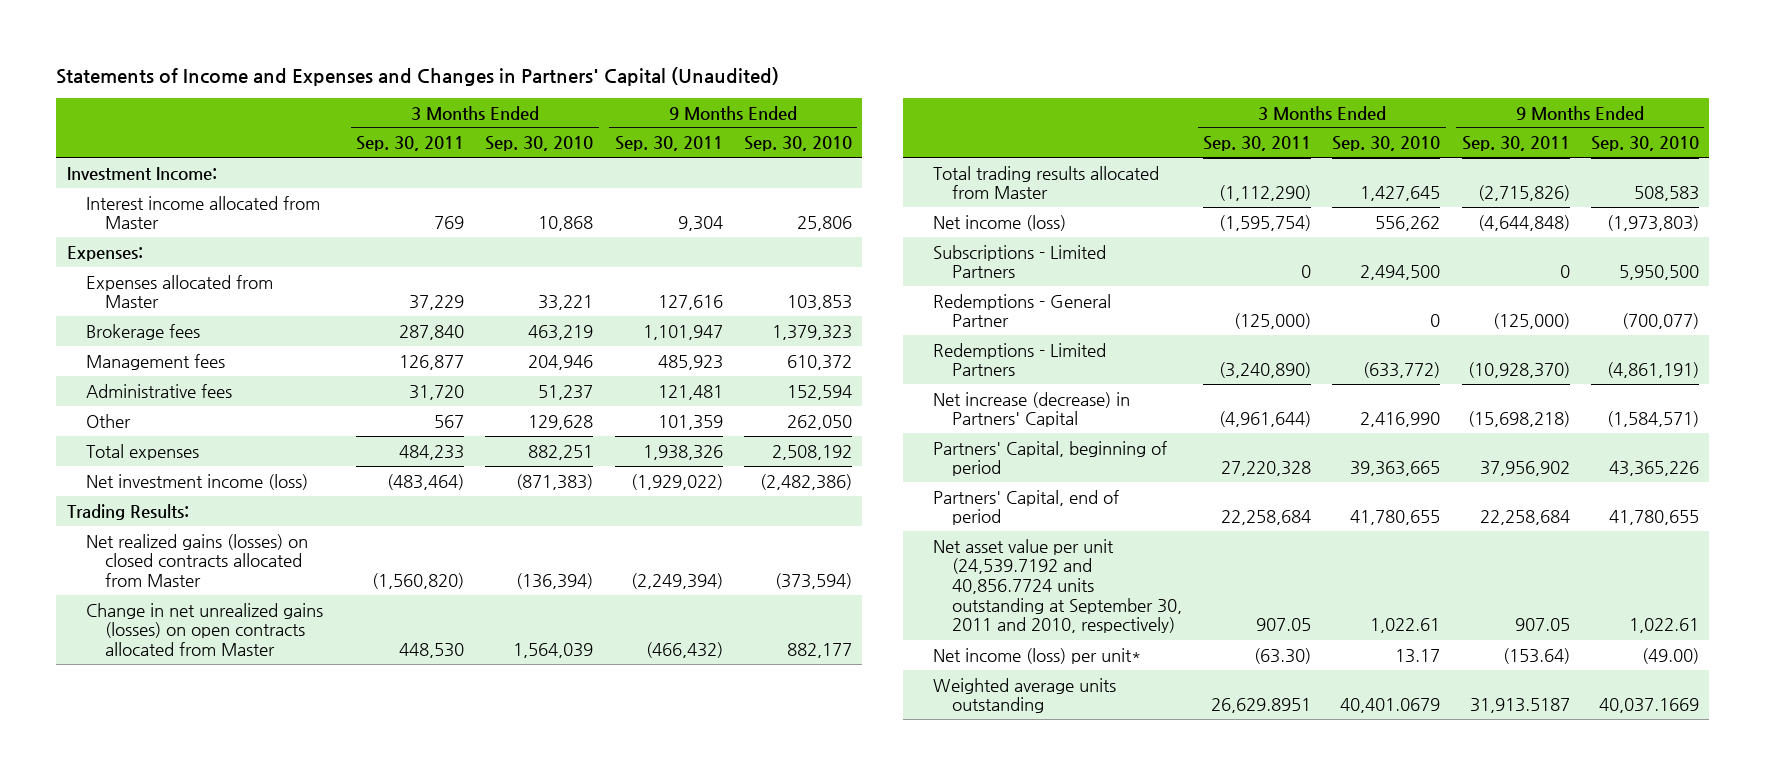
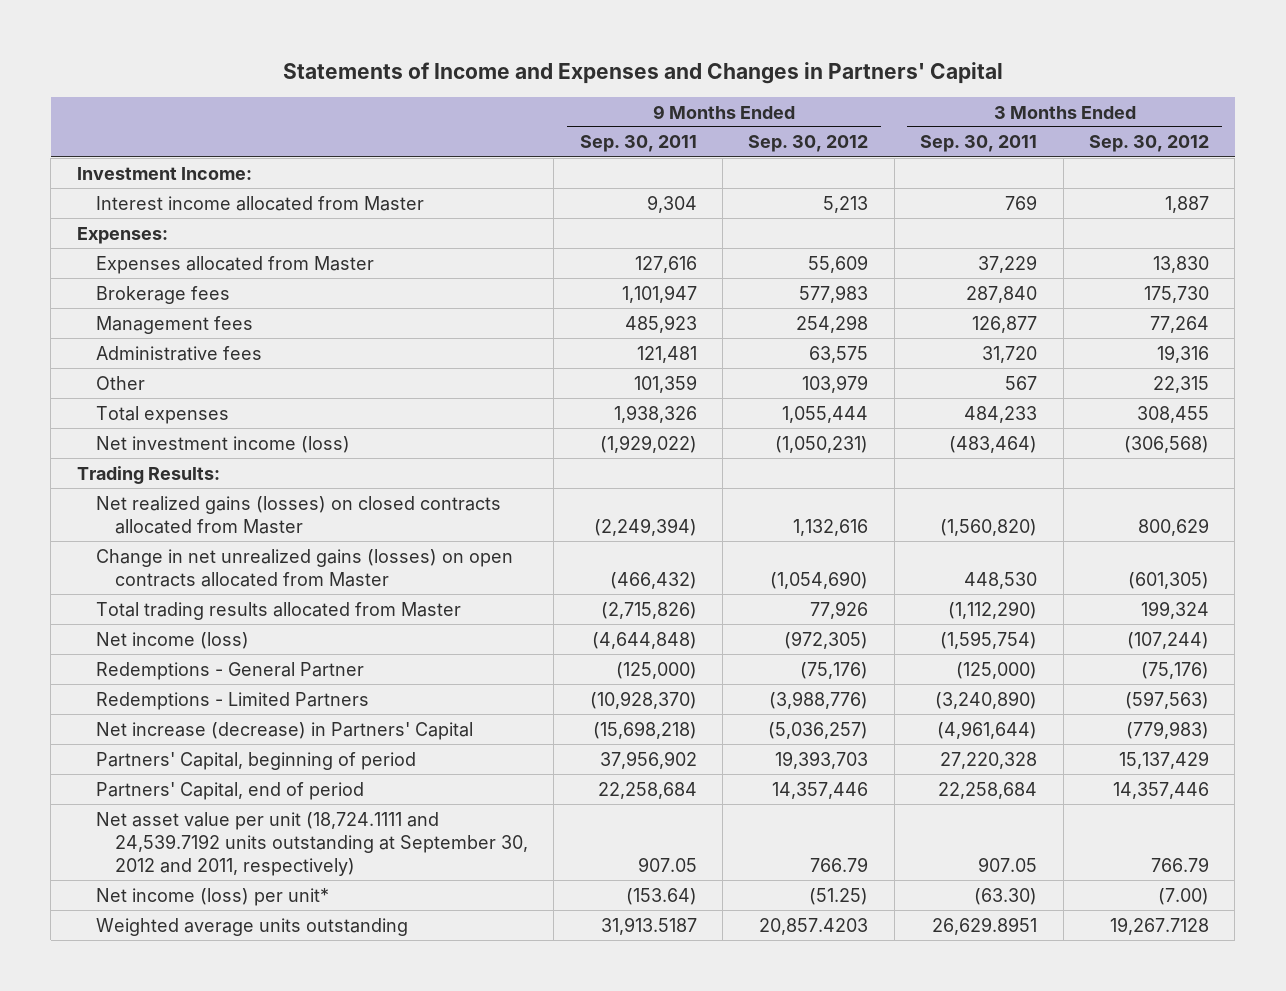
- Statements of Income and Expenses and Changes in Partners' Capital (Unaudited)
+ Statements of Income and Expenses and Changes in Partners' Capital
- | 3 Months Ended Sep. 30, 2011 | 3 Months Ended Sep. 30, 2010 | 9 Months Ended Sep. 30, 2011 | 9 Months Ended Sep. 30, 2010
+ | 9 Months Ended Sep. 30, 2011 | 9 Months Ended Sep. 30, 2012 | 3 Months Ended Sep. 30, 2011 | 3 Months Ended Sep. 30, 2012
- Subscriptions - Limited Partners | 0 | 2,494,500 | 0 | 5,950,500
- Net asset value per unit (24,539.7192 and 40,856.7724 units outstanding at September 30, 2011 and 2010, respectively) | 907.05 | 1,022.61 | 907.05 | 1,022.61
+ Net asset value per unit (18,724.1111 and 24,539.7192 units outstanding at September 30, 2012 and 2011, respectively) | 907.05 | 766.79 | 907.05 | 766.79

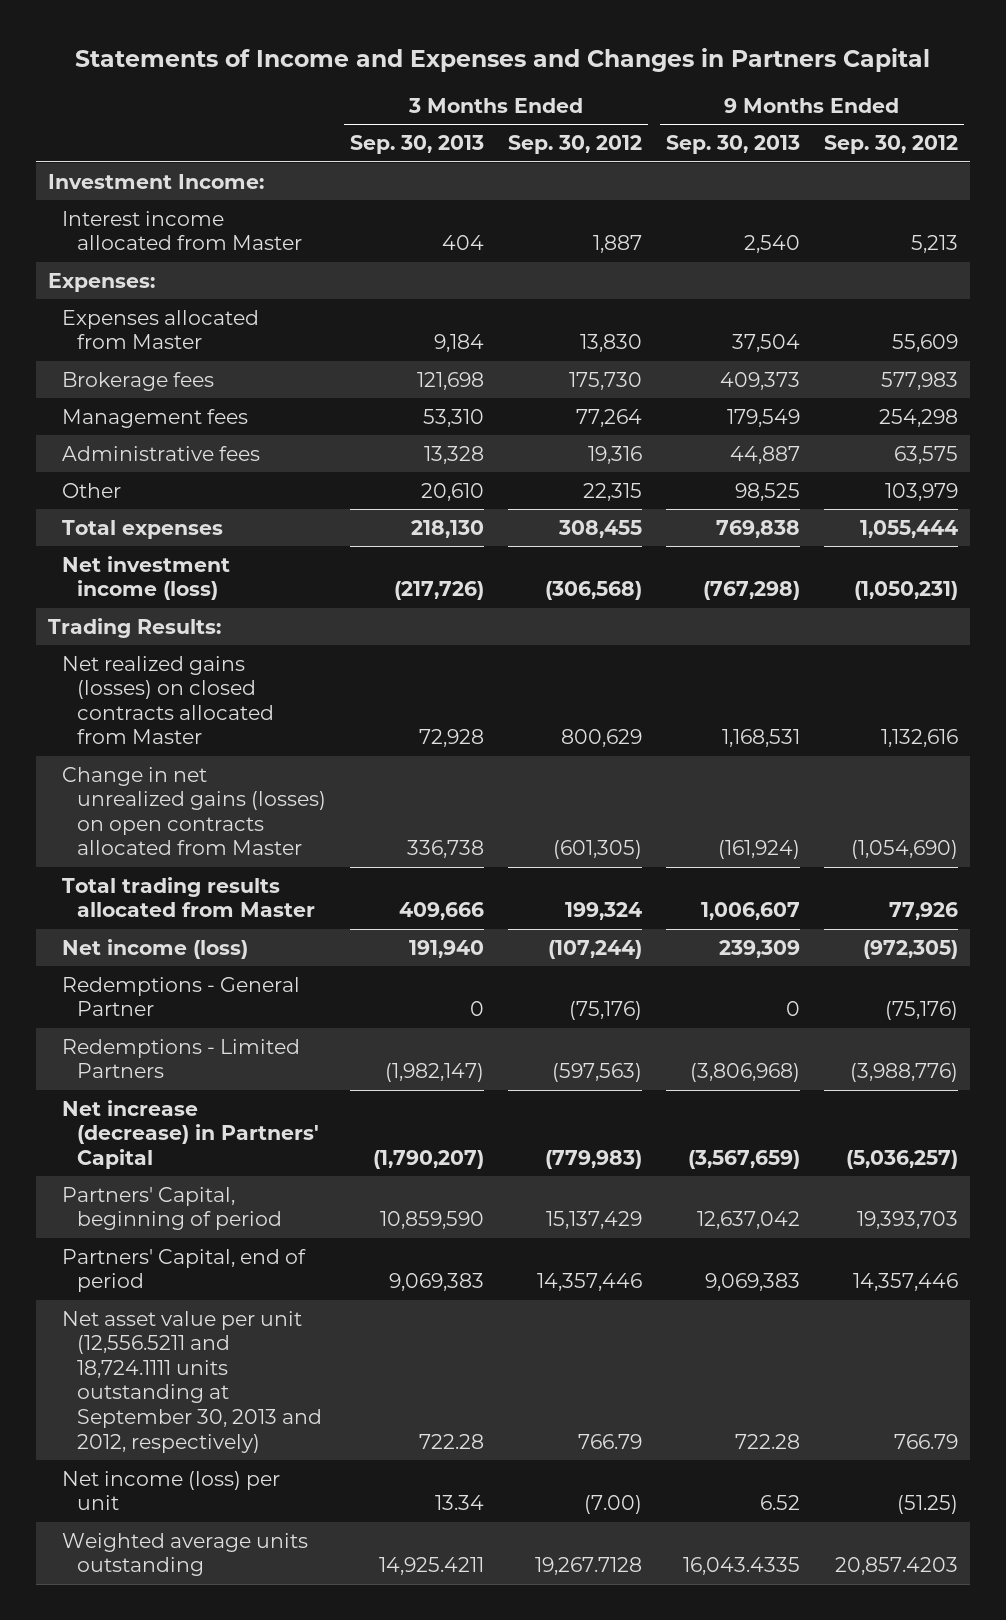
- Statements of Income and Expenses and Changes in Partners' Capital
+ Statements of Income and Expenses and Changes in Partners Capital
- | 9 Months Ended Sep. 30, 2011 | 9 Months Ended Sep. 30, 2012 | 3 Months Ended Sep. 30, 2011 | 3 Months Ended Sep. 30, 2012
+ | 3 Months Ended Sep. 30, 2013 | 3 Months Ended Sep. 30, 2012 | 9 Months Ended Sep. 30, 2013 | 9 Months Ended Sep. 30, 2012
- Net asset value per unit (18,724.1111 and 24,539.7192 units outstanding at September 30, 2012 and 2011, respectively) | 907.05 | 766.79 | 907.05 | 766.79
- Net income (loss) per unit* | (153.64) | (51.25) | (63.30) | (7.00)
+ Net asset value per unit (12,556.5211 and 18,724.1111 units outstanding at September 30, 2013 and 2012, respectively) | 722.28 | 766.79 | 722.28 | 766.79
+ Net income (loss) per unit | 13.34 | (7.00) | 6.52 | (51.25)

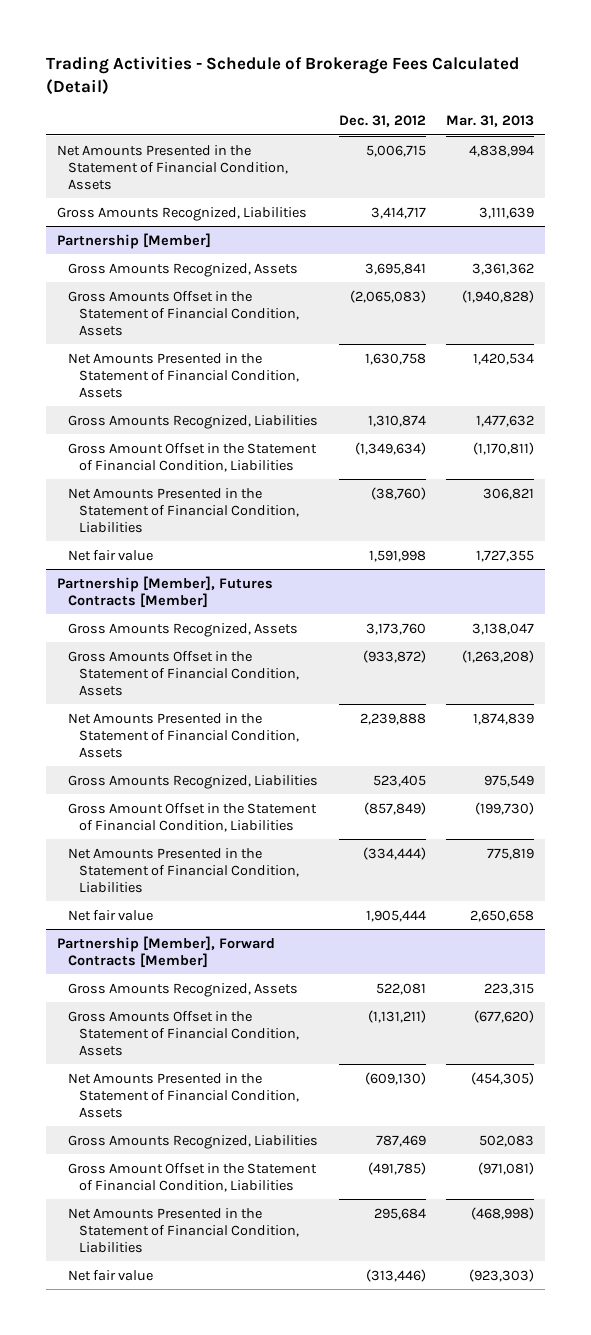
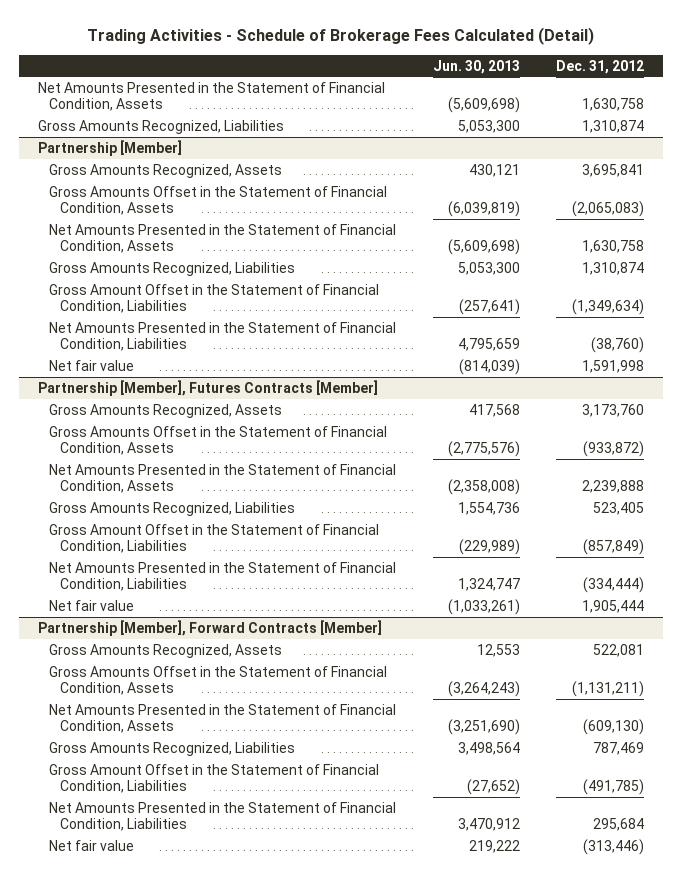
- | Dec. 31, 2012 | Mar. 31, 2013
+ | Jun. 30, 2013 | Dec. 31, 2012
- Net Amounts Presented in the Statement of Financial Condition, Assets | 5,006,715 | 4,838,994
- Gross Amounts Recognized, Liabilities | 3,414,717 | 3,111,639
+ Net Amounts Presented in the Statement of Financial Condition, Assets | (5,609,698) | 1,630,758
+ Gross Amounts Recognized, Liabilities | 5,053,300 | 1,310,874

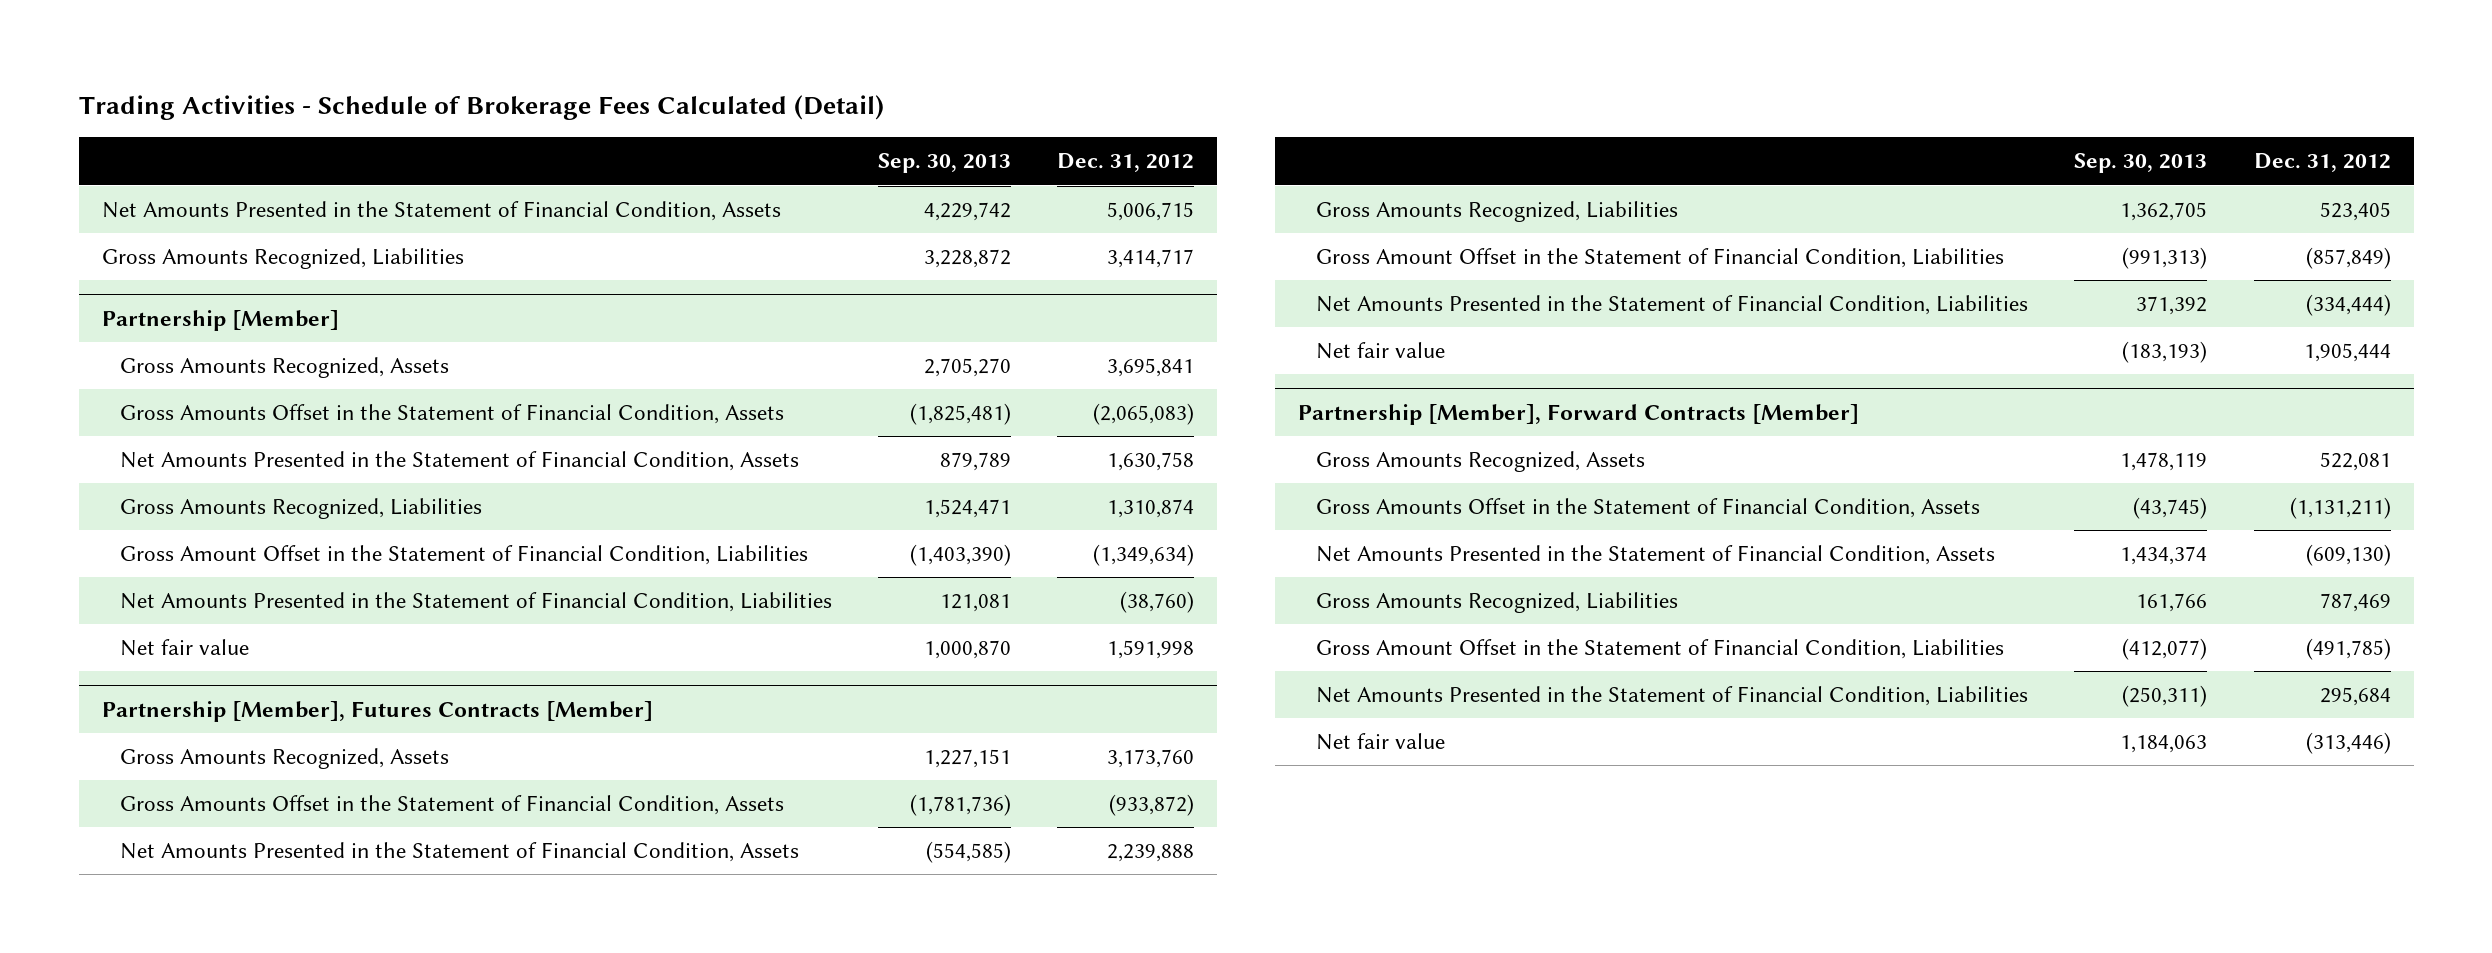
- | Jun. 30, 2013 | Dec. 31, 2012
+ | Sep. 30, 2013 | Dec. 31, 2012
- Net Amounts Presented in the Statement of Financial Condition, Assets | (5,609,698) | 1,630,758
- Gross Amounts Recognized, Liabilities | 5,053,300 | 1,310,874
+ Net Amounts Presented in the Statement of Financial Condition, Assets | 4,229,742 | 5,006,715
+ Gross Amounts Recognized, Liabilities | 3,228,872 | 3,414,717

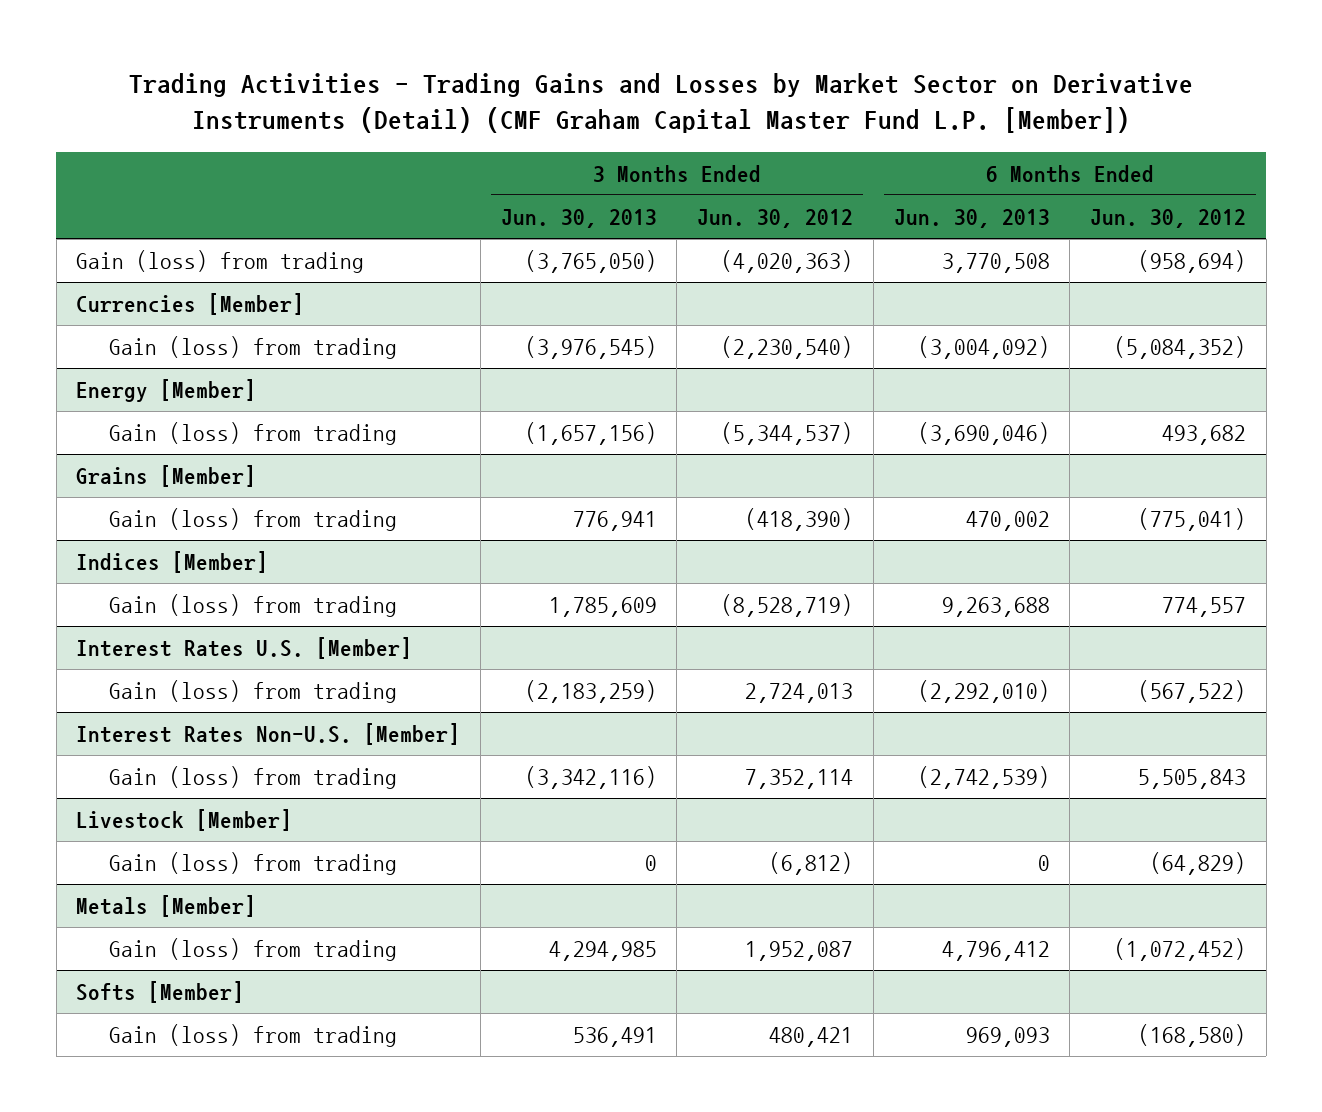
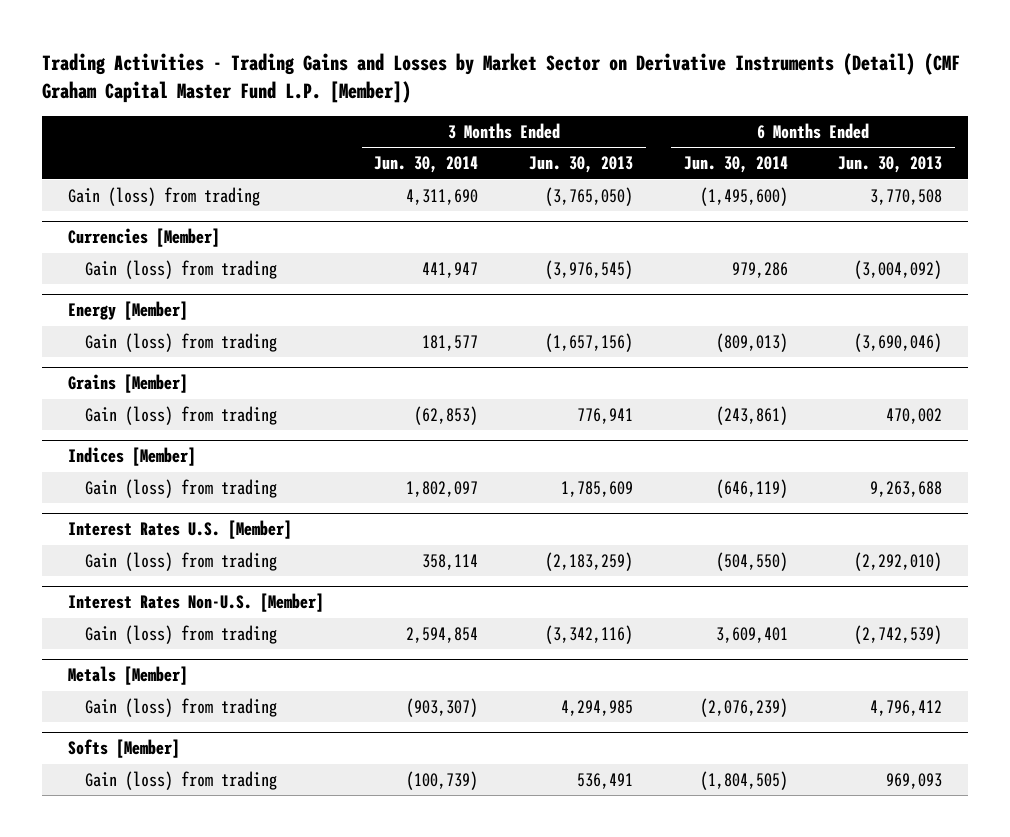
- | 3 Months Ended Jun. 30, 2013 | 3 Months Ended Jun. 30, 2012 | 6 Months Ended Jun. 30, 2013 | 6 Months Ended Jun. 30, 2012
+ | 3 Months Ended Jun. 30, 2014 | 3 Months Ended Jun. 30, 2013 | 6 Months Ended Jun. 30, 2014 | 6 Months Ended Jun. 30, 2013
- Livestock [Member]
- Gain (loss) from trading | 0 | (6,812) | 0 | (64,829)

